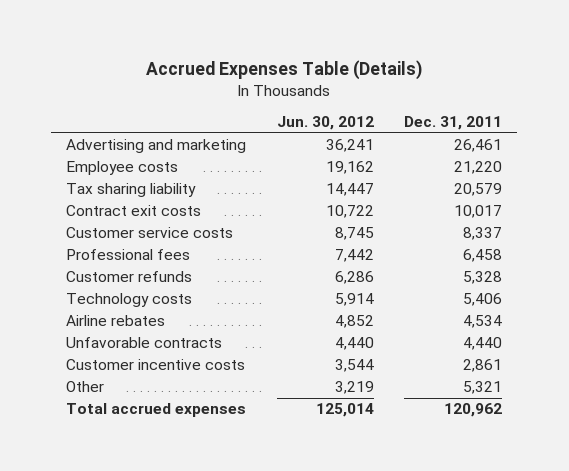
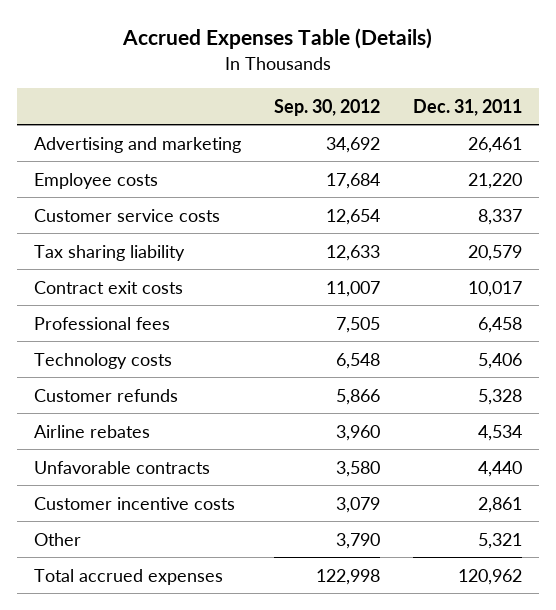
- | Jun. 30, 2012 | Dec. 31, 2011
+ | Sep. 30, 2012 | Dec. 31, 2011
moved up: Customer service costs | 12,654 | 8,337
moved down: Customer refunds | 5,866 | 5,328

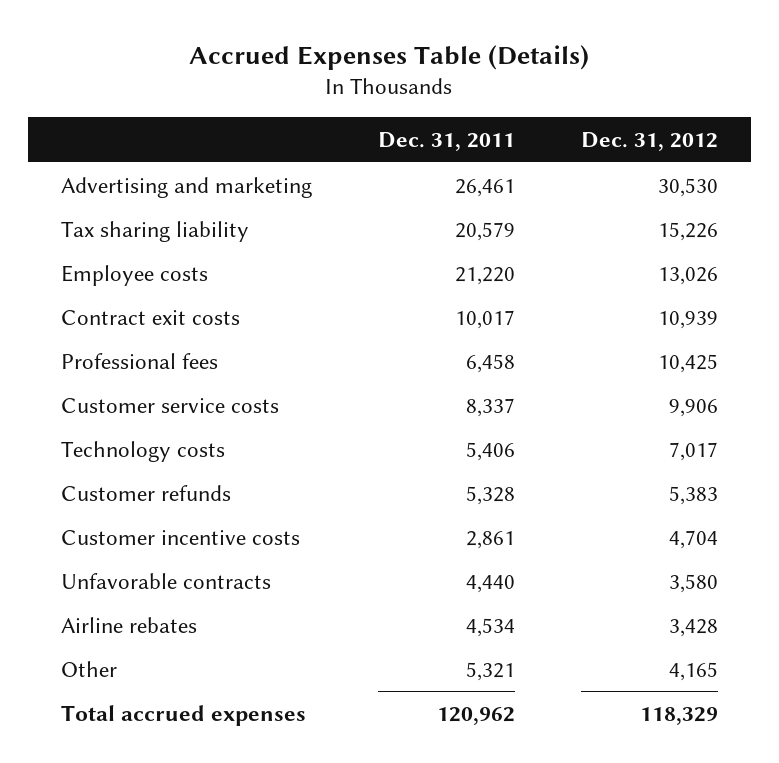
- | Sep. 30, 2012 | Dec. 31, 2011
+ | Dec. 31, 2011 | Dec. 31, 2012
moved down: Employee costs | 21,220 | 13,026
moved down: Customer service costs | 8,337 | 9,906
moved down: Unfavorable contracts | 4,440 | 3,580
moved down: Airline rebates | 4,534 | 3,428

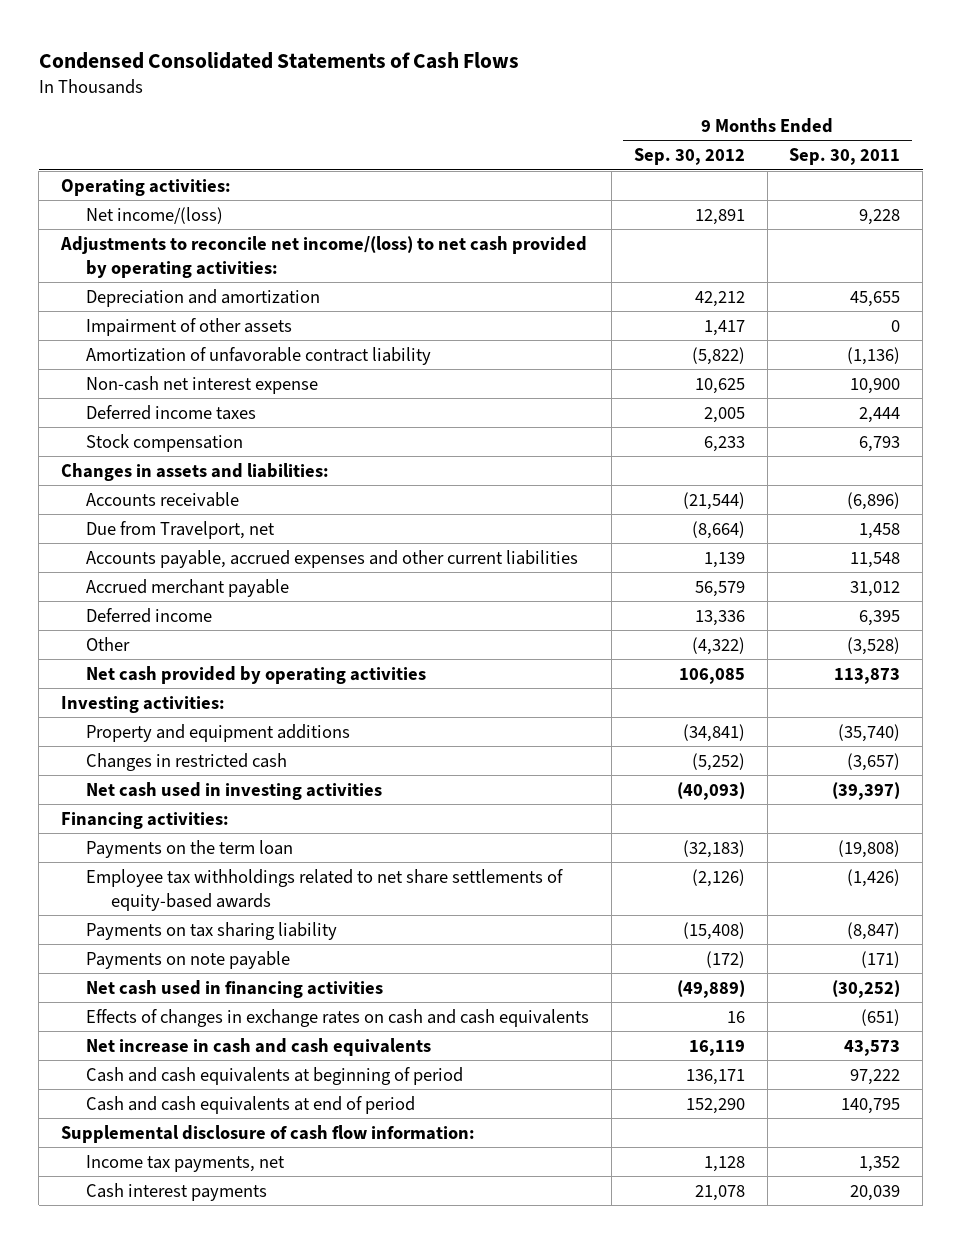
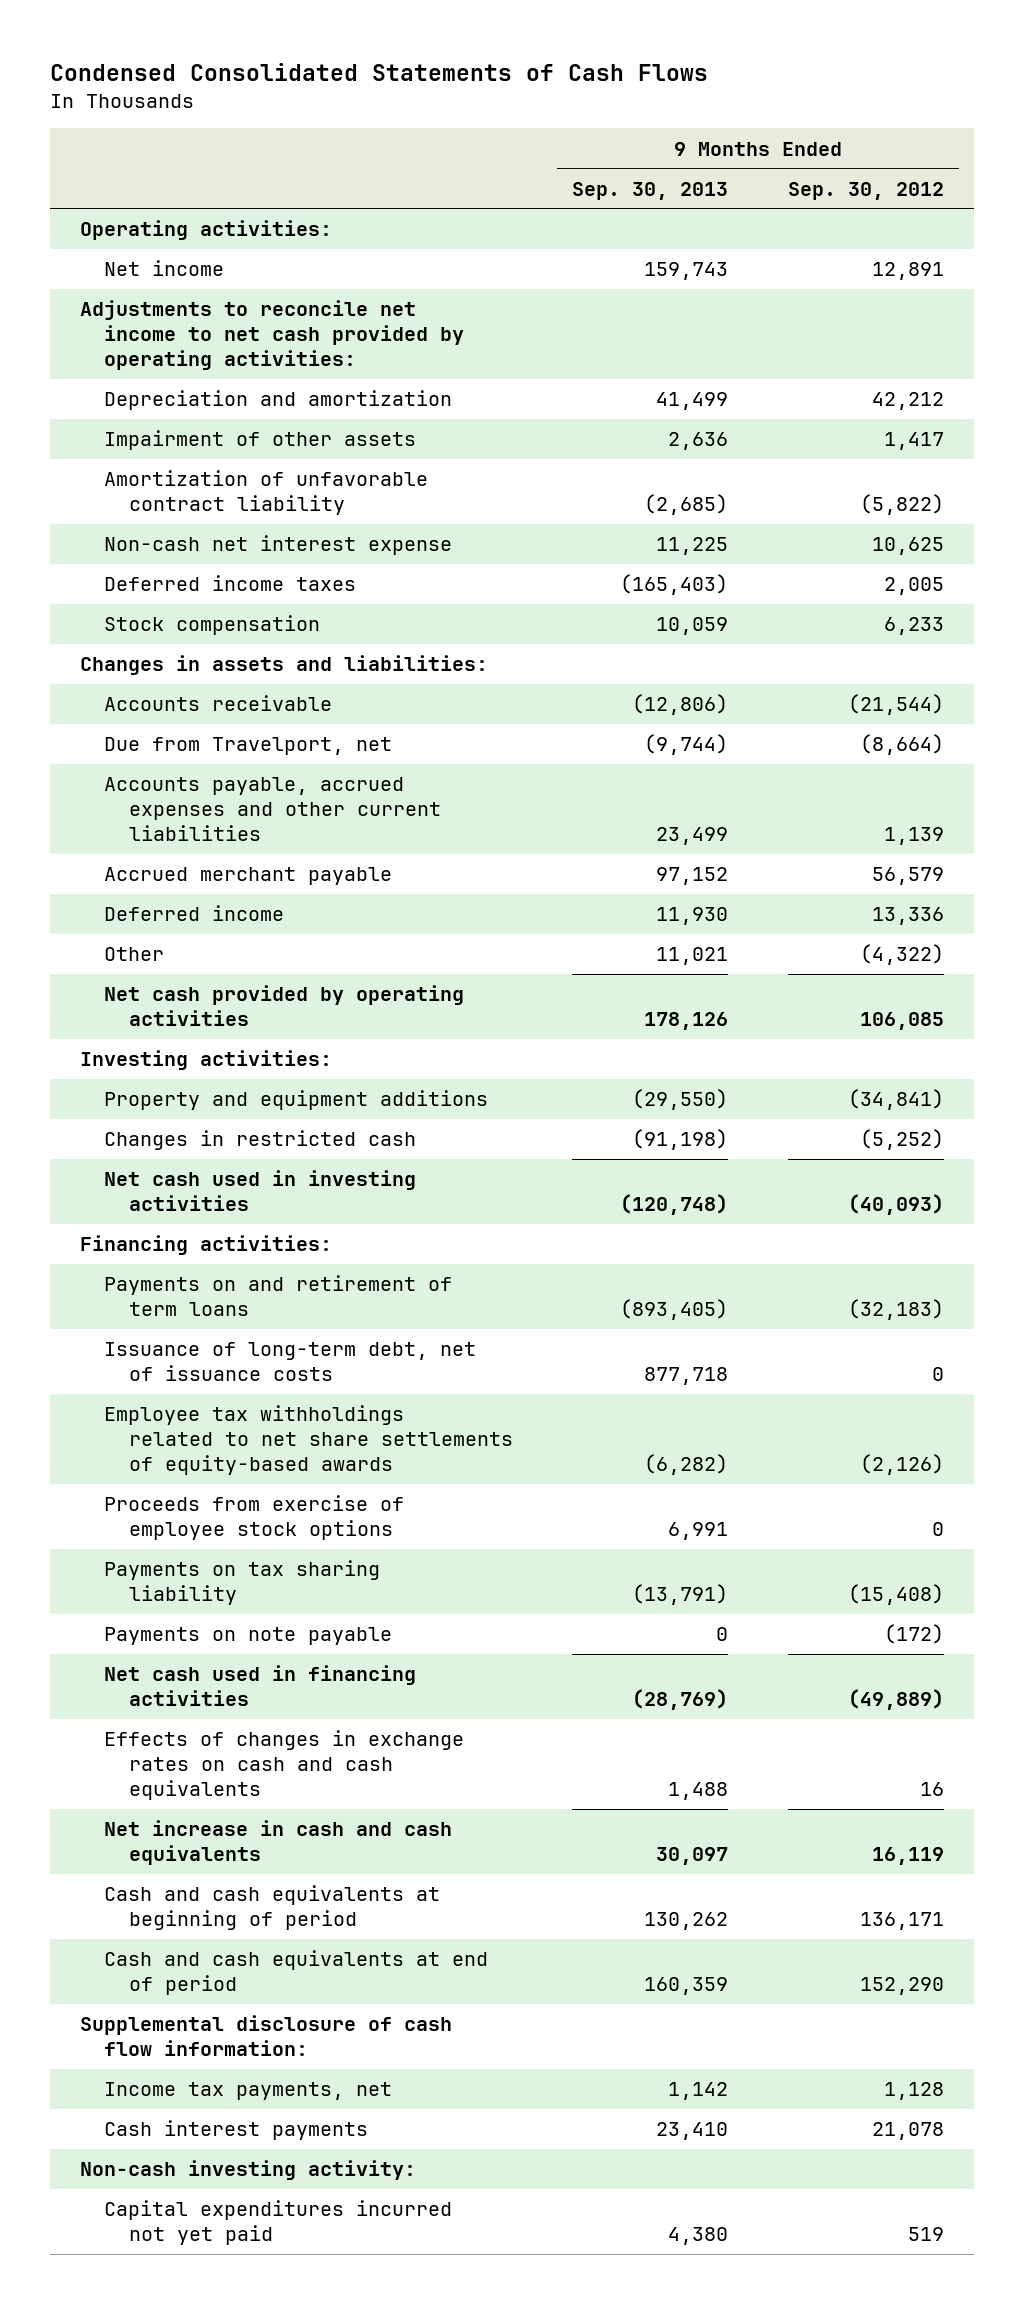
- | 9 Months Ended Sep. 30, 2012 | 9 Months Ended Sep. 30, 2011
+ | 9 Months Ended Sep. 30, 2013 | 9 Months Ended Sep. 30, 2012
- Net income/(loss) | 12,891 | 9,228
- Adjustments to reconcile net income/(loss) to net cash provided by operating activities:
+ Net income | 159,743 | 12,891
+ Adjustments to reconcile net income to net cash provided by operating activities:
- Payments on the term loan | (32,183) | (19,808)
+ Payments on and retirement of term loans | (893,405) | (32,183)
+ Issuance of long-term debt, net of issuance costs | 877,718 | 0
+ Proceeds from exercise of employee stock options | 6,991 | 0
+ Non-cash investing activity:
+ Capital expenditures incurred not yet paid | 4,380 | 519

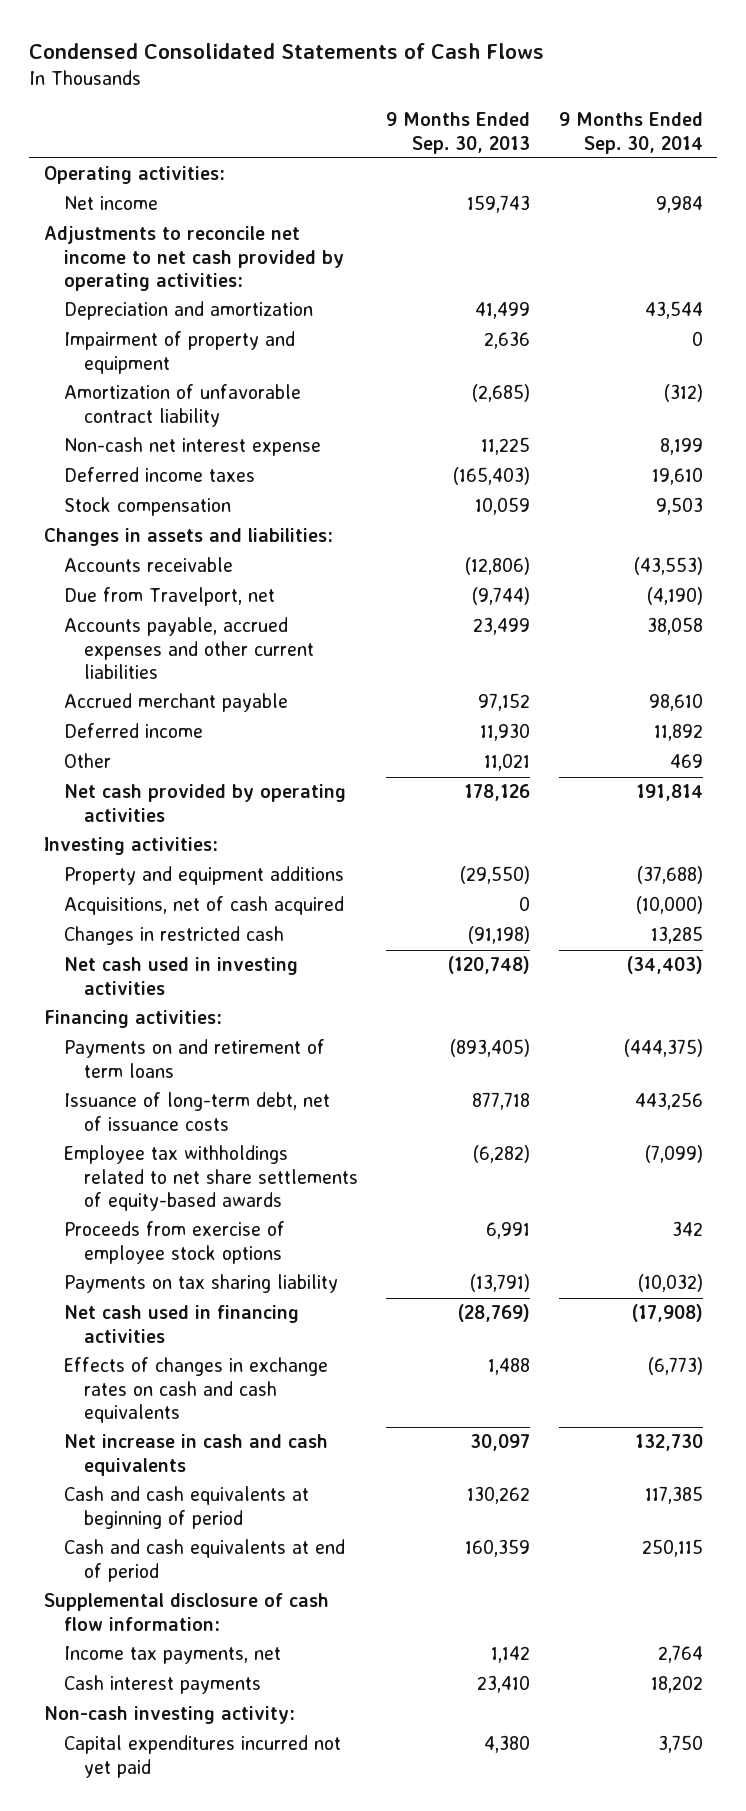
- | 9 Months Ended Sep. 30, 2013 | 9 Months Ended Sep. 30, 2012
+ | 9 Months Ended Sep. 30, 2013 | 9 Months Ended Sep. 30, 2014
- Impairment of other assets | 2,636 | 1,417
+ Impairment of property and equipment | 2,636 | 0
+ Acquisitions, net of cash acquired | 0 | (10,000)
- Payments on note payable | 0 | (172)

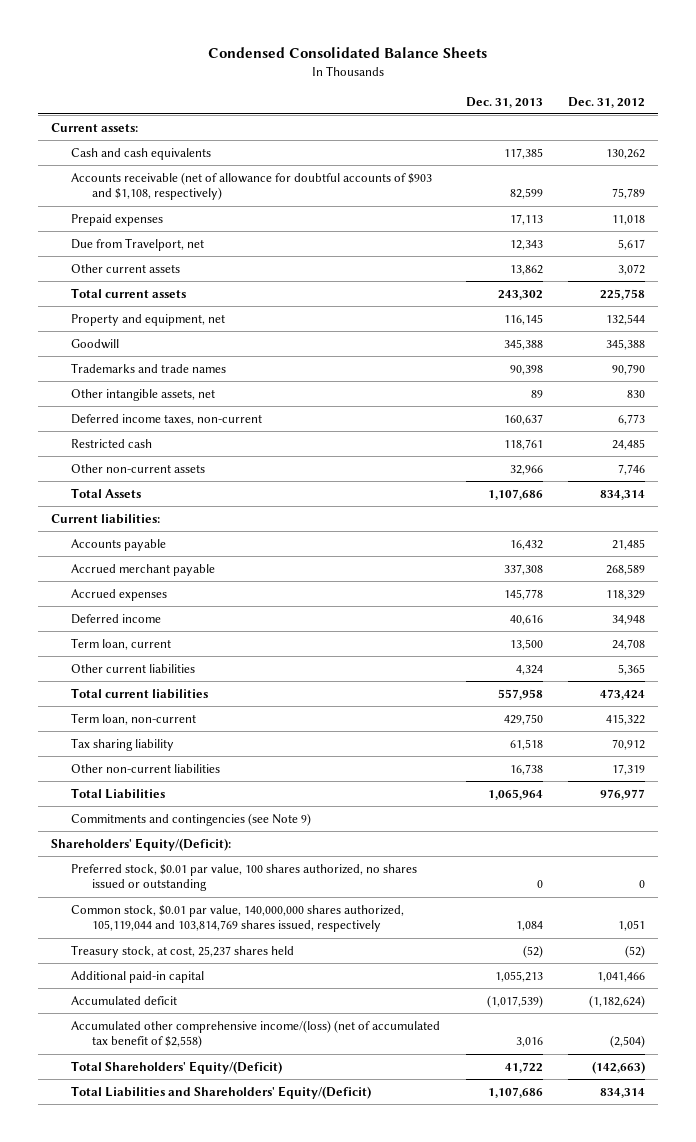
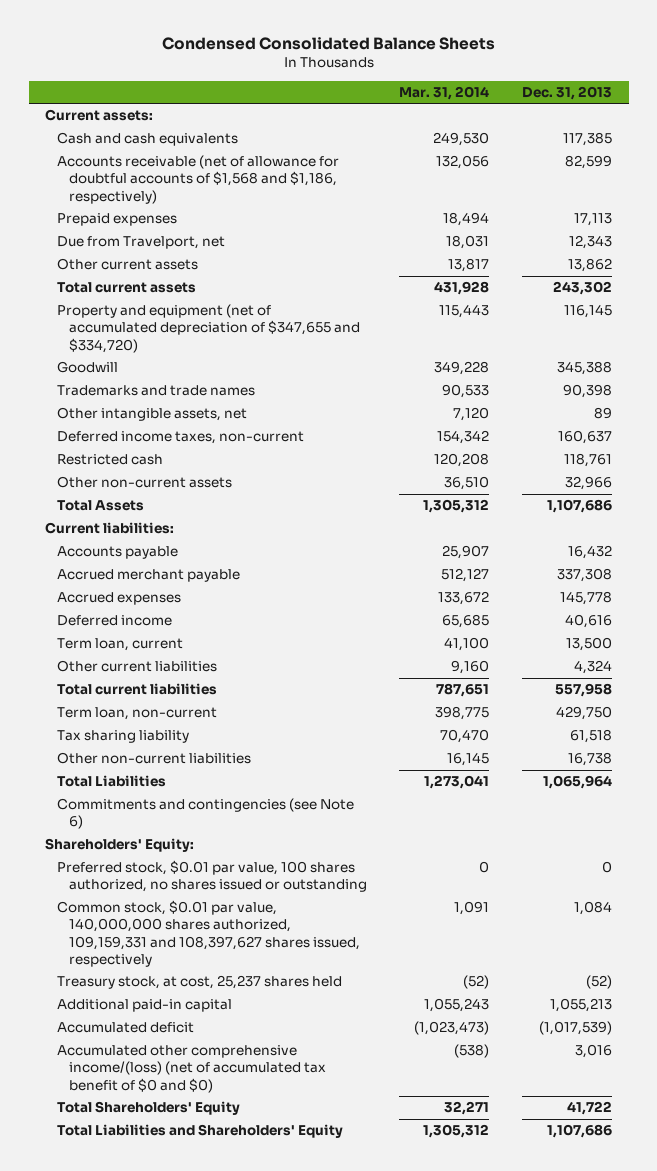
- | Dec. 31, 2013 | Dec. 31, 2012
+ | Mar. 31, 2014 | Dec. 31, 2013
- Accounts receivable (net of allowance for doubtful accounts of $903 and $1,108, respectively) | 82,599 | 75,789
+ Accounts receivable (net of allowance for doubtful accounts of $1,568 and $1,186, respectively) | 132,056 | 82,599
- Property and equipment, net | 116,145 | 132,544
+ Property and equipment (net of accumulated depreciation of $347,655 and $334,720) | 115,443 | 116,145
- Commitments and contingencies (see Note 9)
- Shareholders' Equity/(Deficit):
+ Commitments and contingencies (see Note 6)
+ Shareholders' Equity:
- Common stock, $0.01 par value, 140,000,000 shares authorized, 105,119,044 and 103,814,769 shares issued, respectively | 1,084 | 1,051
+ Common stock, $0.01 par value, 140,000,000 shares authorized, 109,159,331 and 108,397,627 shares issued, respectively | 1,091 | 1,084
- Accumulated other comprehensive income/(loss) (net of accumulated tax benefit of $2,558) | 3,016 | (2,504)
- Total Shareholders' Equity/(Deficit) | 41,722 | (142,663)
- Total Liabilities and Shareholders' Equity/(Deficit) | 1,107,686 | 834,314
+ Accumulated other comprehensive income/(loss) (net of accumulated tax benefit of $0 and $0) | (538) | 3,016
+ Total Shareholders' Equity | 32,271 | 41,722
+ Total Liabilities and Shareholders' Equity | 1,305,312 | 1,107,686

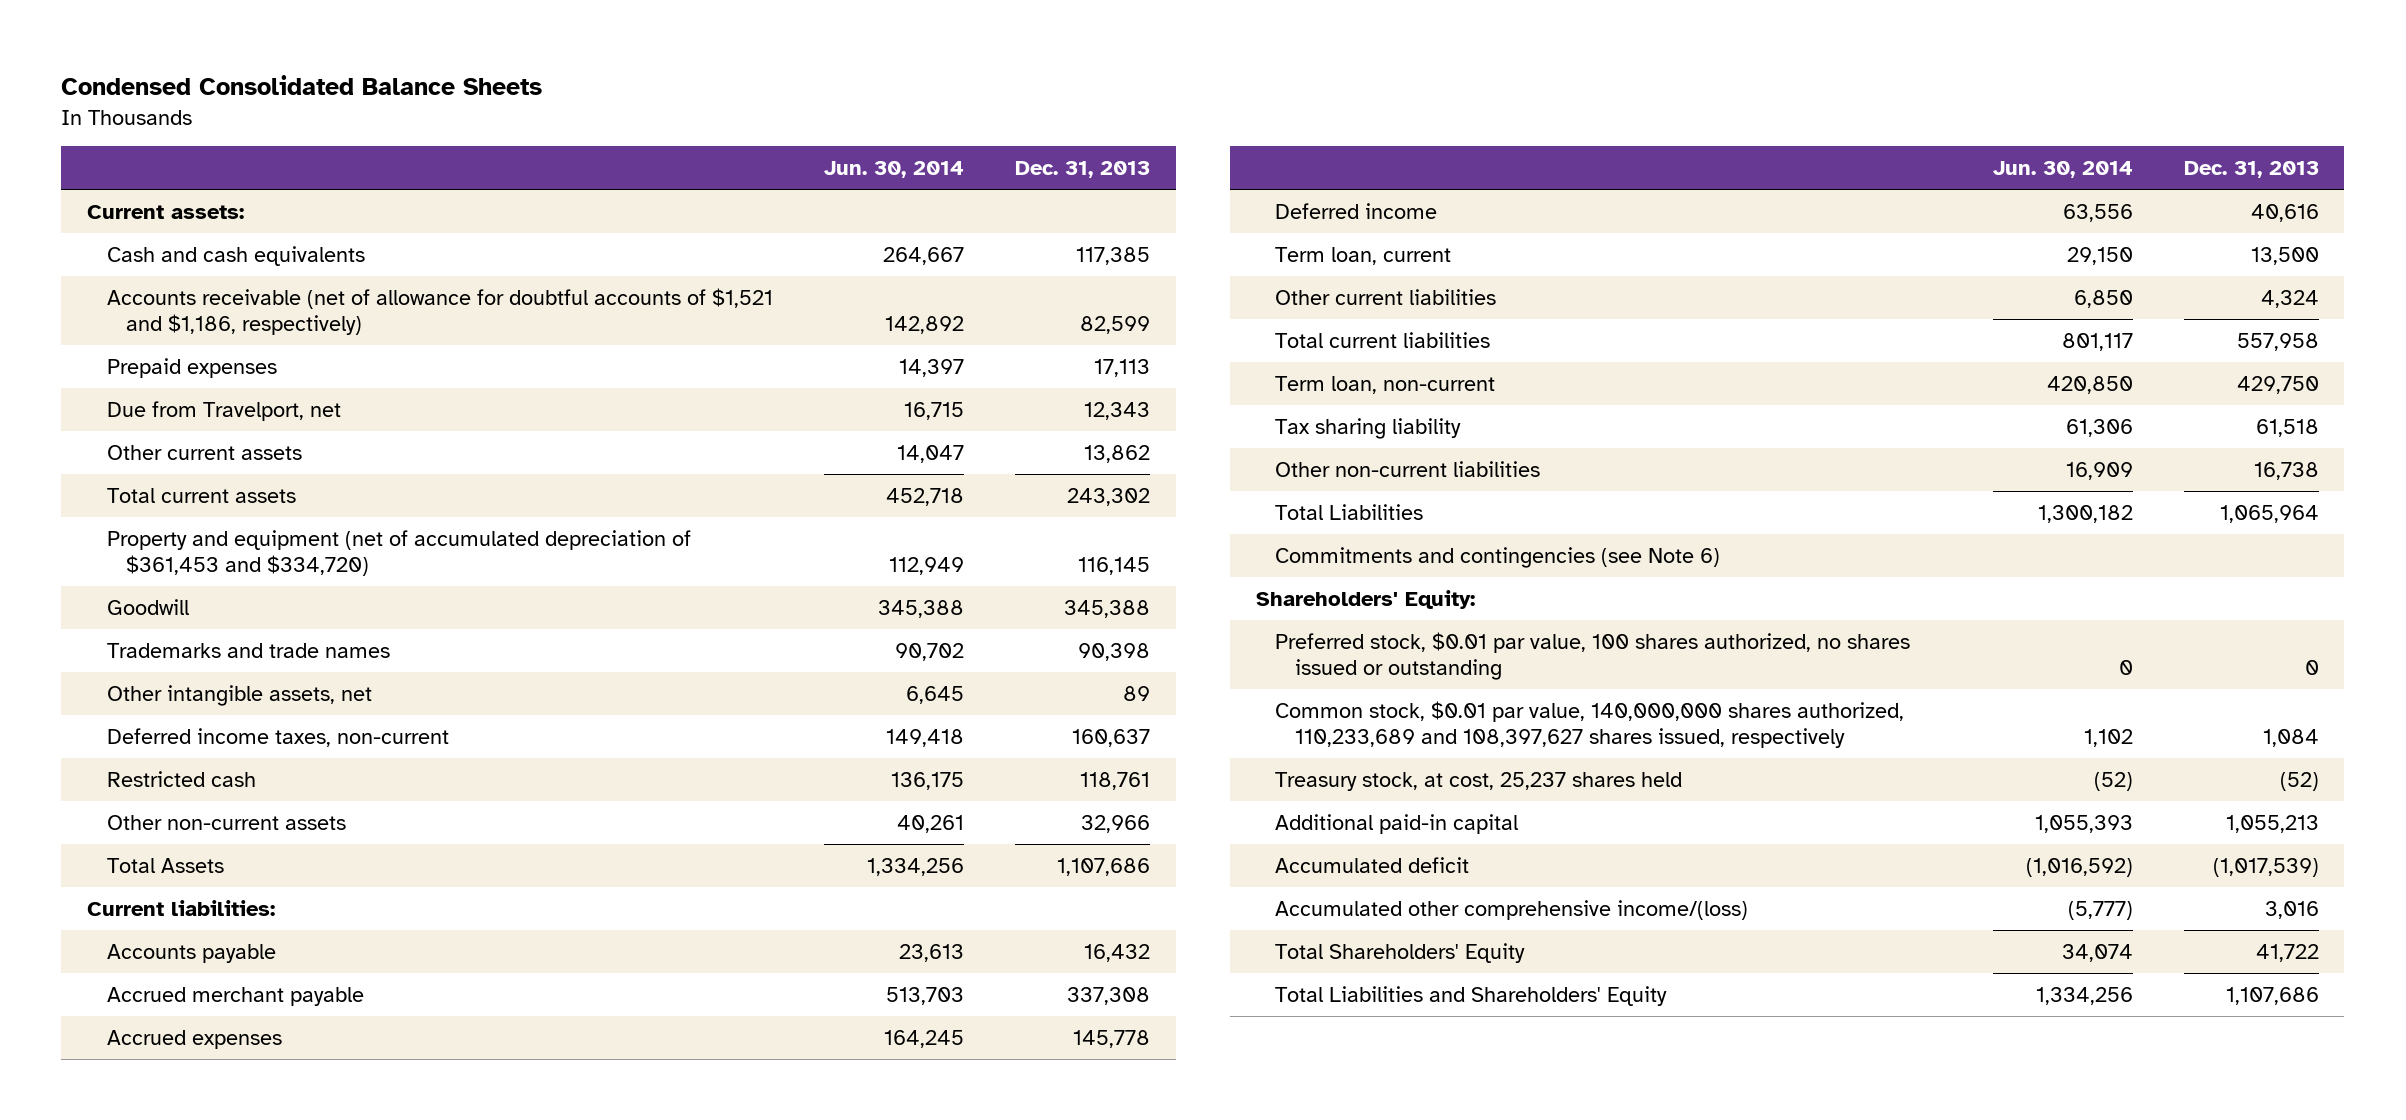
- | Mar. 31, 2014 | Dec. 31, 2013
+ | Jun. 30, 2014 | Dec. 31, 2013
- Accounts receivable (net of allowance for doubtful accounts of $1,568 and $1,186, respectively) | 132,056 | 82,599
+ Accounts receivable (net of allowance for doubtful accounts of $1,521 and $1,186, respectively) | 142,892 | 82,599
- Property and equipment (net of accumulated depreciation of $347,655 and $334,720) | 115,443 | 116,145
+ Property and equipment (net of accumulated depreciation of $361,453 and $334,720) | 112,949 | 116,145
- Common stock, $0.01 par value, 140,000,000 shares authorized, 109,159,331 and 108,397,627 shares issued, respectively | 1,091 | 1,084
+ Common stock, $0.01 par value, 140,000,000 shares authorized, 110,233,689 and 108,397,627 shares issued, respectively | 1,102 | 1,084
- Accumulated other comprehensive income/(loss) (net of accumulated tax benefit of $0 and $0) | (538) | 3,016
+ Accumulated other comprehensive income/(loss) | (5,777) | 3,016

